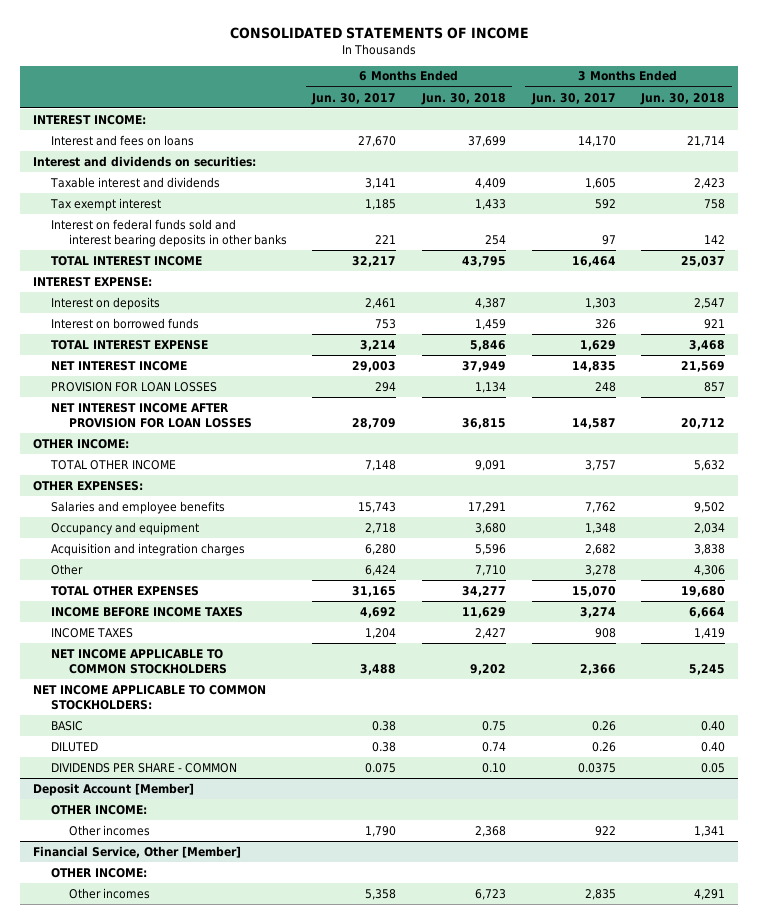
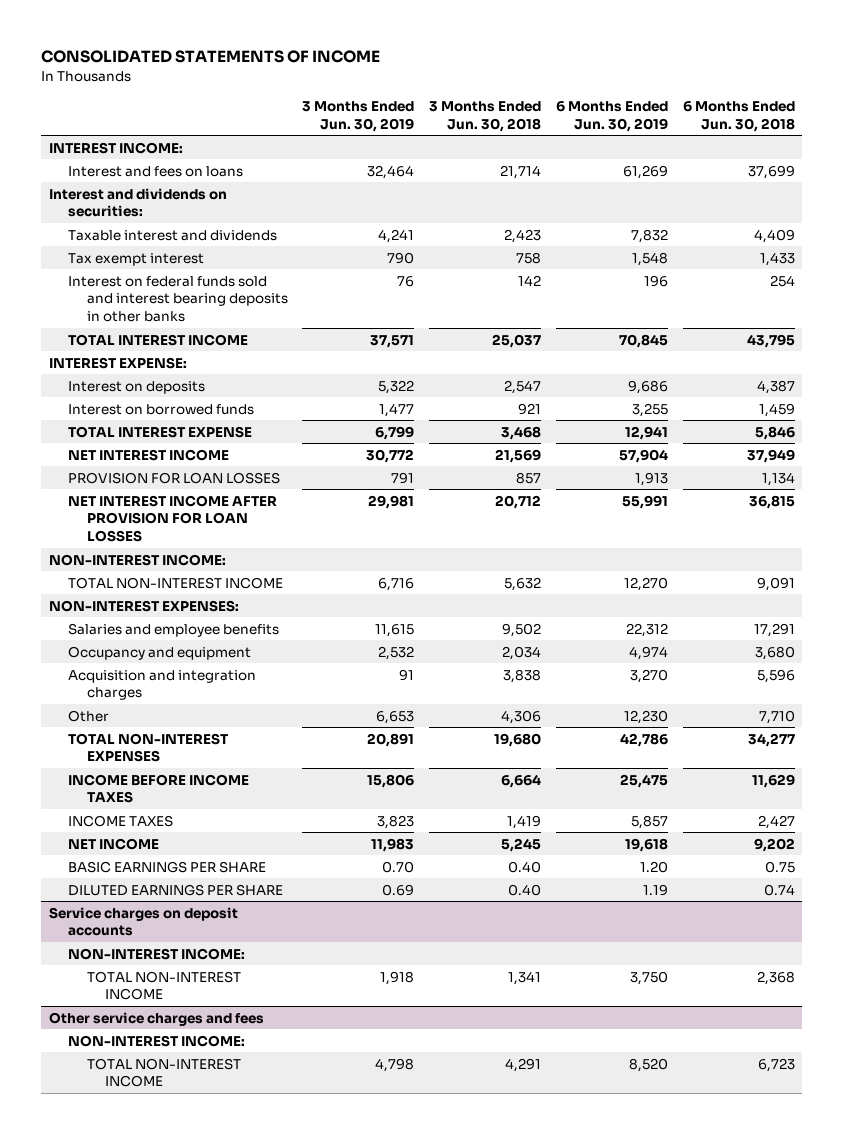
- | 6 Months Ended Jun. 30, 2017 | 6 Months Ended Jun. 30, 2018 | 3 Months Ended Jun. 30, 2017 | 3 Months Ended Jun. 30, 2018
+ | 3 Months Ended Jun. 30, 2019 | 3 Months Ended Jun. 30, 2018 | 6 Months Ended Jun. 30, 2019 | 6 Months Ended Jun. 30, 2018
- OTHER INCOME:
- TOTAL OTHER INCOME | 7,148 | 9,091 | 3,757 | 5,632
- OTHER EXPENSES:
+ NON-INTEREST INCOME:
+ TOTAL NON-INTEREST INCOME | 6,716 | 5,632 | 12,270 | 9,091
+ NON-INTEREST EXPENSES:
- TOTAL OTHER EXPENSES | 31,165 | 34,277 | 15,070 | 19,680
+ TOTAL NON-INTEREST EXPENSES | 20,891 | 19,680 | 42,786 | 34,277
- NET INCOME APPLICABLE TO COMMON STOCKHOLDERS | 3,488 | 9,202 | 2,366 | 5,245
- NET INCOME APPLICABLE TO COMMON STOCKHOLDERS:
- BASIC | 0.38 | 0.75 | 0.26 | 0.40
- DILUTED | 0.38 | 0.74 | 0.26 | 0.40
- DIVIDENDS PER SHARE - COMMON | 0.075 | 0.10 | 0.0375 | 0.05
- Deposit Account [Member]
- OTHER INCOME:
- Other incomes | 1,790 | 2,368 | 922 | 1,341
- Financial Service, Other [Member]
- OTHER INCOME:
- Other incomes | 5,358 | 6,723 | 2,835 | 4,291
+ NET INCOME | 11,983 | 5,245 | 19,618 | 9,202
+ BASIC EARNINGS PER SHARE | 0.70 | 0.40 | 1.20 | 0.75
+ DILUTED EARNINGS PER SHARE | 0.69 | 0.40 | 1.19 | 0.74
+ Service charges on deposit accounts
+ NON-INTEREST INCOME:
+ TOTAL NON-INTEREST INCOME | 1,918 | 1,341 | 3,750 | 2,368
+ Other service charges and fees
+ NON-INTEREST INCOME:
+ TOTAL NON-INTEREST INCOME | 4,798 | 4,291 | 8,520 | 6,723

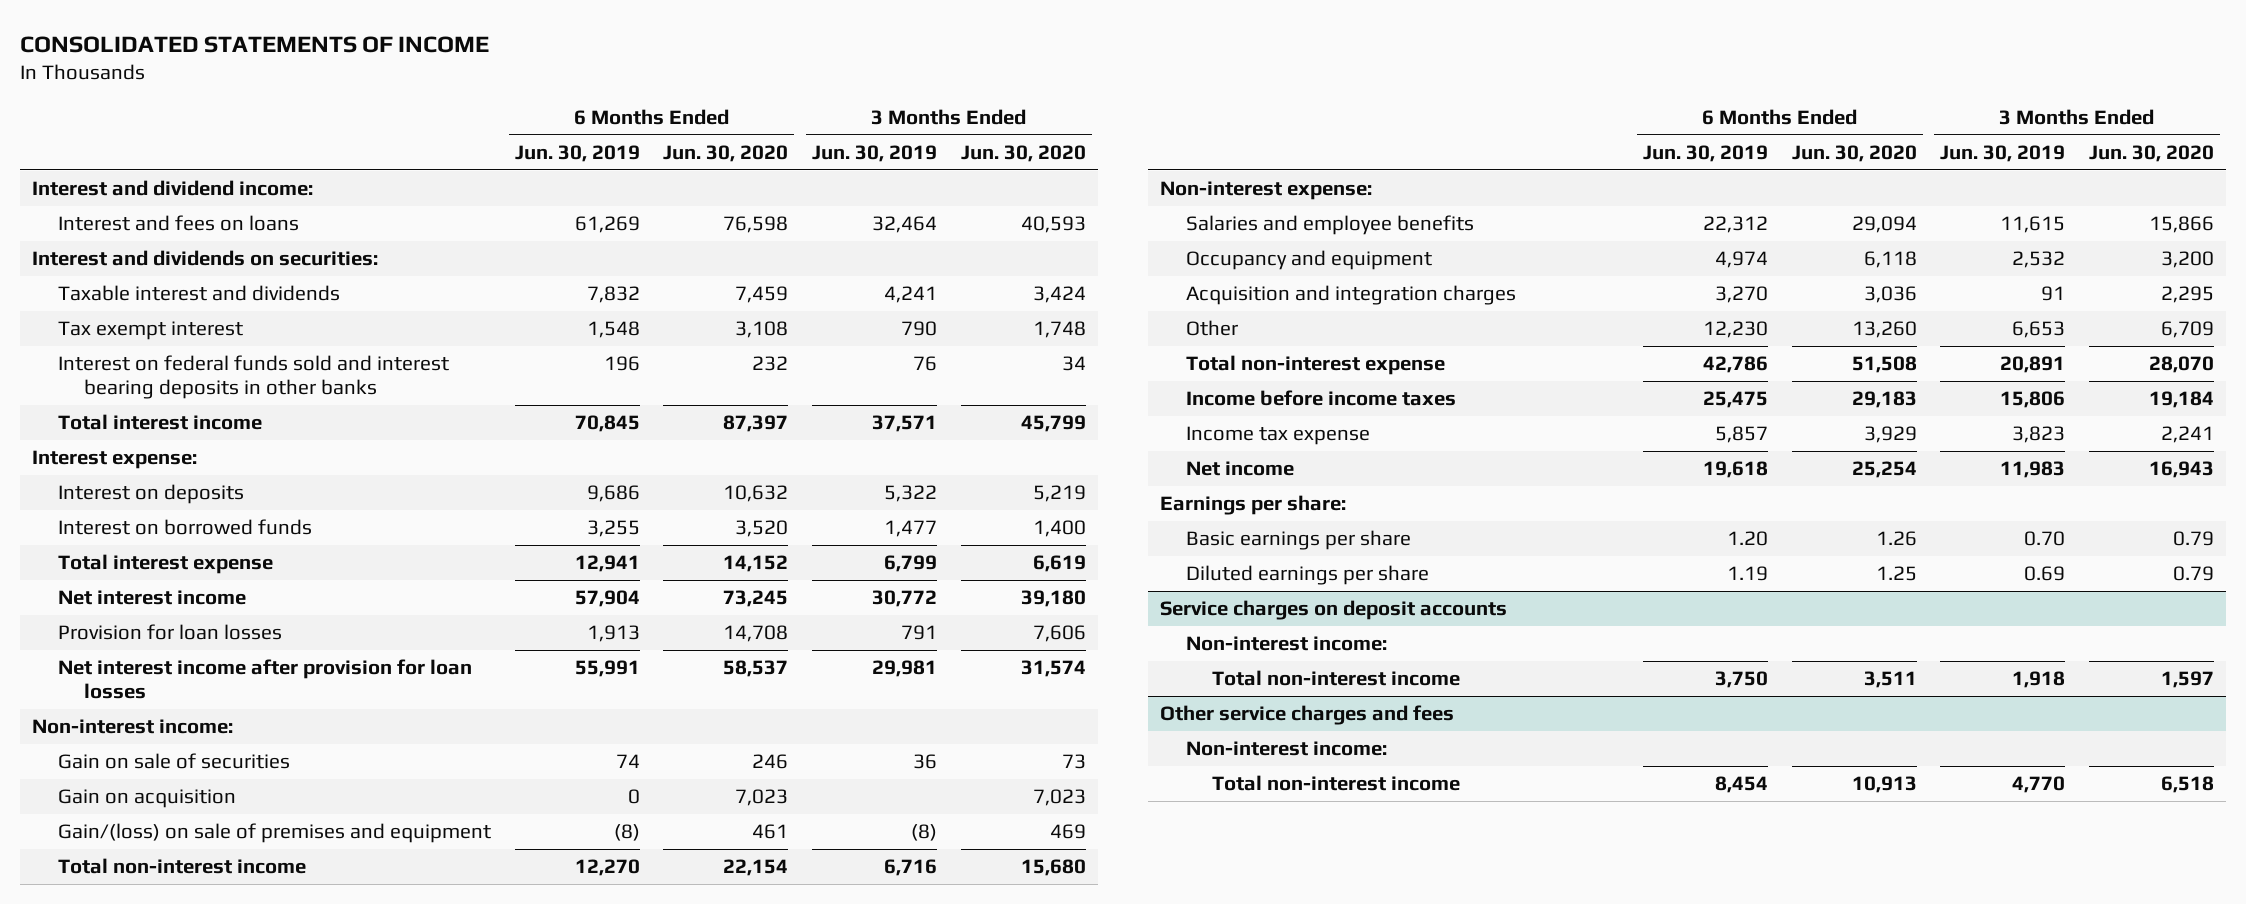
- | 3 Months Ended Jun. 30, 2019 | 3 Months Ended Jun. 30, 2018 | 6 Months Ended Jun. 30, 2019 | 6 Months Ended Jun. 30, 2018
+ | 6 Months Ended Jun. 30, 2019 | 6 Months Ended Jun. 30, 2020 | 3 Months Ended Jun. 30, 2019 | 3 Months Ended Jun. 30, 2020
- INTEREST INCOME:
+ Interest and dividend income:
- TOTAL INTEREST INCOME | 37,571 | 25,037 | 70,845 | 43,795
- INTEREST EXPENSE:
+ Total interest income | 70,845 | 87,397 | 37,571 | 45,799
+ Interest expense:
- TOTAL INTEREST EXPENSE | 6,799 | 3,468 | 12,941 | 5,846
- NET INTEREST INCOME | 30,772 | 21,569 | 57,904 | 37,949
- PROVISION FOR LOAN LOSSES | 791 | 857 | 1,913 | 1,134
- NET INTEREST INCOME AFTER PROVISION FOR LOAN LOSSES | 29,981 | 20,712 | 55,991 | 36,815
- NON-INTEREST INCOME:
- TOTAL NON-INTEREST INCOME | 6,716 | 5,632 | 12,270 | 9,091
- NON-INTEREST EXPENSES:
+ Total interest expense | 12,941 | 14,152 | 6,799 | 6,619
+ Net interest income | 57,904 | 73,245 | 30,772 | 39,180
+ Provision for loan losses | 1,913 | 14,708 | 791 | 7,606
+ Net interest income after provision for loan losses | 55,991 | 58,537 | 29,981 | 31,574
+ Non-interest income:
+ Gain on sale of securities | 74 | 246 | 36 | 73
+ Gain on acquisition | 0 | 7,023 | | 7,023
+ Gain/(loss) on sale of premises and equipment | (8) | 461 | (8) | 469
+ Total non-interest income | 12,270 | 22,154 | 6,716 | 15,680
+ Non-interest expense:
- TOTAL NON-INTEREST EXPENSES | 20,891 | 19,680 | 42,786 | 34,277
- INCOME BEFORE INCOME TAXES | 15,806 | 6,664 | 25,475 | 11,629
- INCOME TAXES | 3,823 | 1,419 | 5,857 | 2,427
- NET INCOME | 11,983 | 5,245 | 19,618 | 9,202
- BASIC EARNINGS PER SHARE | 0.70 | 0.40 | 1.20 | 0.75
- DILUTED EARNINGS PER SHARE | 0.69 | 0.40 | 1.19 | 0.74
+ Total non-interest expense | 42,786 | 51,508 | 20,891 | 28,070
+ Income before income taxes | 25,475 | 29,183 | 15,806 | 19,184
+ Income tax expense | 5,857 | 3,929 | 3,823 | 2,241
+ Net income | 19,618 | 25,254 | 11,983 | 16,943
+ Earnings per share:
+ Basic earnings per share | 1.20 | 1.26 | 0.70 | 0.79
+ Diluted earnings per share | 1.19 | 1.25 | 0.69 | 0.79
@ Service charges on deposit accounts
- NON-INTEREST INCOME:
- TOTAL NON-INTEREST INCOME | 1,918 | 1,341 | 3,750 | 2,368
+ Non-interest income:
+ Total non-interest income | 3,750 | 3,511 | 1,918 | 1,597
@ Other service charges and fees
- NON-INTEREST INCOME:
- TOTAL NON-INTEREST INCOME | 4,798 | 4,291 | 8,520 | 6,723
+ Non-interest income:
+ Total non-interest income | 8,454 | 10,913 | 4,770 | 6,518

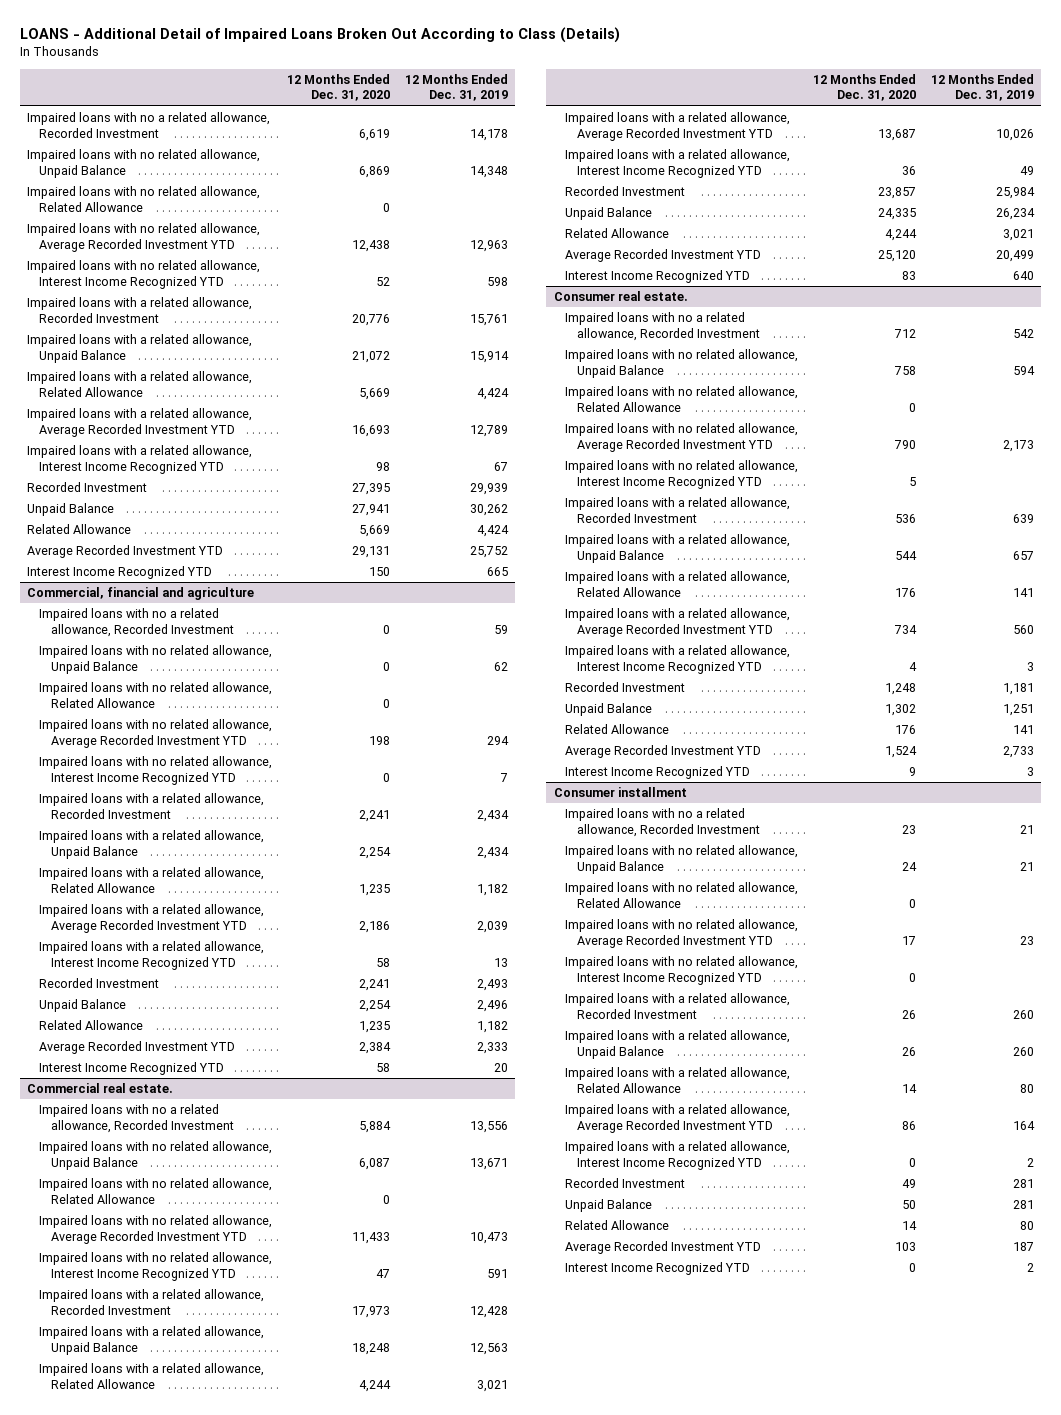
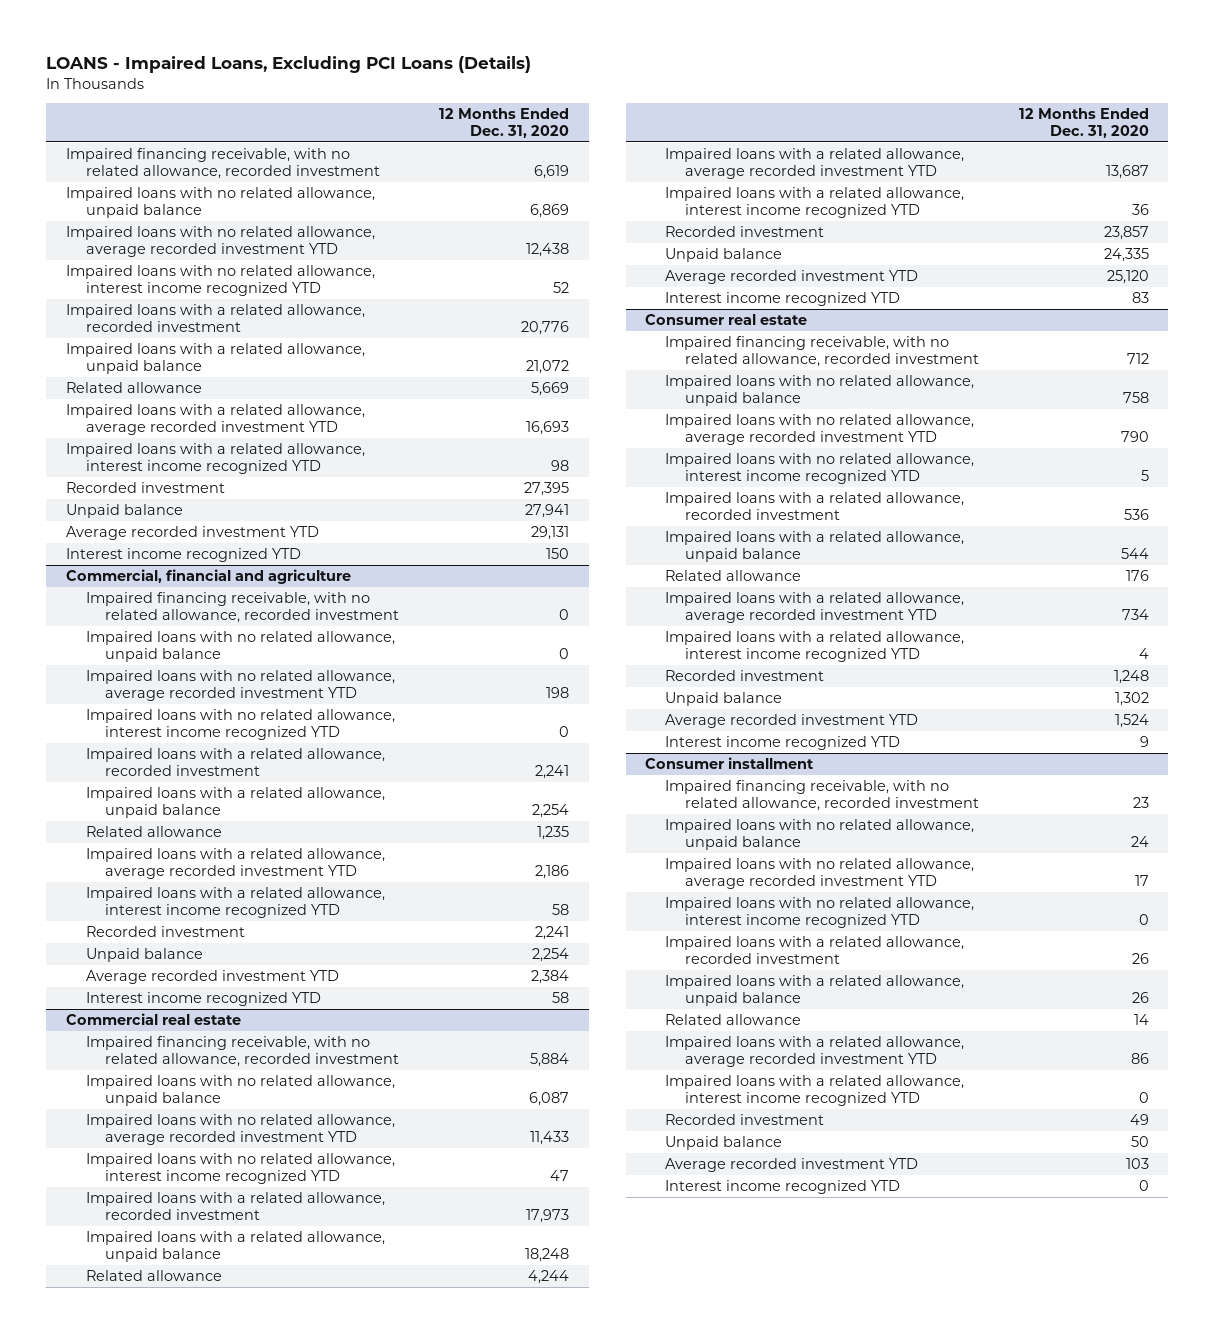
- LOANS - Additional Detail of Impaired Loans Broken Out According to Class (Details)
+ LOANS - Impaired Loans, Excluding PCI Loans (Details)
- | 12 Months Ended Dec. 31, 2020 | 12 Months Ended Dec. 31, 2019
+ | 12 Months Ended Dec. 31, 2020
- Impaired loans with no a related allowance, Recorded Investment | 6,619 | 14,178
- Impaired loans with no related allowance, Unpaid Balance | 6,869 | 14,348
- Impaired loans with no related allowance, Related Allowance | 0 |
- Impaired loans with no related allowance, Average Recorded Investment YTD | 12,438 | 12,963
- Impaired loans with no related allowance, Interest Income Recognized YTD | 52 | 598
- Impaired loans with a related allowance, Recorded Investment | 20,776 | 15,761
- Impaired loans with a related allowance, Unpaid Balance | 21,072 | 15,914
- Impaired loans with a related allowance, Related Allowance | 5,669 | 4,424
- Impaired loans with a related allowance, Average Recorded Investment YTD | 16,693 | 12,789
- Impaired loans with a related allowance, Interest Income Recognized YTD | 98 | 67
- Recorded Investment | 27,395 | 29,939
- Unpaid Balance | 27,941 | 30,262
- Related Allowance | 5,669 | 4,424
- Average Recorded Investment YTD | 29,131 | 25,752
- Interest Income Recognized YTD | 150 | 665
+ Impaired financing receivable, with no related allowance, recorded investment | 6,619
+ Impaired loans with no related allowance, unpaid balance | 6,869
+ Impaired loans with no related allowance, average recorded investment YTD | 12,438
+ Impaired loans with no related allowance, interest income recognized YTD | 52
+ Impaired loans with a related allowance, recorded investment | 20,776
+ Impaired loans with a related allowance, unpaid balance | 21,072
+ Related allowance | 5,669
+ Impaired loans with a related allowance, average recorded investment YTD | 16,693
+ Impaired loans with a related allowance, interest income recognized YTD | 98
+ Recorded investment | 27,395
+ Unpaid balance | 27,941
+ Average recorded investment YTD | 29,131
+ Interest income recognized YTD | 150
@ Commercial, financial and agriculture
- Impaired loans with no a related allowance, Recorded Investment | 0 | 59
- Impaired loans with no related allowance, Unpaid Balance | 0 | 62
- Impaired loans with no related allowance, Related Allowance | 0 |
- Impaired loans with no related allowance, Average Recorded Investment YTD | 198 | 294
- Impaired loans with no related allowance, Interest Income Recognized YTD | 0 | 7
- Impaired loans with a related allowance, Recorded Investment | 2,241 | 2,434
- Impaired loans with a related allowance, Unpaid Balance | 2,254 | 2,434
- Impaired loans with a related allowance, Related Allowance | 1,235 | 1,182
- Impaired loans with a related allowance, Average Recorded Investment YTD | 2,186 | 2,039
- Impaired loans with a related allowance, Interest Income Recognized YTD | 58 | 13
- Recorded Investment | 2,241 | 2,493
- Unpaid Balance | 2,254 | 2,496
- Related Allowance | 1,235 | 1,182
- Average Recorded Investment YTD | 2,384 | 2,333
- Interest Income Recognized YTD | 58 | 20
- Commercial real estate.
- Impaired loans with no a related allowance, Recorded Investment | 5,884 | 13,556
- Impaired loans with no related allowance, Unpaid Balance | 6,087 | 13,671
- Impaired loans with no related allowance, Related Allowance | 0 |
- Impaired loans with no related allowance, Average Recorded Investment YTD | 11,433 | 10,473
- Impaired loans with no related allowance, Interest Income Recognized YTD | 47 | 591
- Impaired loans with a related allowance, Recorded Investment | 17,973 | 12,428
- Impaired loans with a related allowance, Unpaid Balance | 18,248 | 12,563
- Impaired loans with a related allowance, Related Allowance | 4,244 | 3,021
- Impaired loans with a related allowance, Average Recorded Investment YTD | 13,687 | 10,026
- Impaired loans with a related allowance, Interest Income Recognized YTD | 36 | 49
- Recorded Investment | 23,857 | 25,984
- Unpaid Balance | 24,335 | 26,234
- Related Allowance | 4,244 | 3,021
- Average Recorded Investment YTD | 25,120 | 20,499
- Interest Income Recognized YTD | 83 | 640
- Consumer real estate.
- Impaired loans with no a related allowance, Recorded Investment | 712 | 542
- Impaired loans with no related allowance, Unpaid Balance | 758 | 594
- Impaired loans with no related allowance, Related Allowance | 0 |
- Impaired loans with no related allowance, Average Recorded Investment YTD | 790 | 2,173
- Impaired loans with no related allowance, Interest Income Recognized YTD | 5 |
- Impaired loans with a related allowance, Recorded Investment | 536 | 639
- Impaired loans with a related allowance, Unpaid Balance | 544 | 657
- Impaired loans with a related allowance, Related Allowance | 176 | 141
- Impaired loans with a related allowance, Average Recorded Investment YTD | 734 | 560
- Impaired loans with a related allowance, Interest Income Recognized YTD | 4 | 3
- Recorded Investment | 1,248 | 1,181
- Unpaid Balance | 1,302 | 1,251
- Related Allowance | 176 | 141
- Average Recorded Investment YTD | 1,524 | 2,733
- Interest Income Recognized YTD | 9 | 3
@ Commercial, financial and agriculture
+ Impaired financing receivable, with no related allowance, recorded investment | 0
+ Impaired loans with no related allowance, unpaid balance | 0
+ Impaired loans with no related allowance, average recorded investment YTD | 198
+ Impaired loans with no related allowance, interest income recognized YTD | 0
+ Impaired loans with a related allowance, recorded investment | 2,241
+ Impaired loans with a related allowance, unpaid balance | 2,254
+ Related allowance | 1,235
+ Impaired loans with a related allowance, average recorded investment YTD | 2,186
+ Impaired loans with a related allowance, interest income recognized YTD | 58
+ Recorded investment | 2,241
+ Unpaid balance | 2,254
+ Average recorded investment YTD | 2,384
+ Interest income recognized YTD | 58
+ Commercial real estate
+ Impaired financing receivable, with no related allowance, recorded investment | 5,884
+ Impaired loans with no related allowance, unpaid balance | 6,087
+ Impaired loans with no related allowance, average recorded investment YTD | 11,433
+ Impaired loans with no related allowance, interest income recognized YTD | 47
+ Impaired loans with a related allowance, recorded investment | 17,973
+ Impaired loans with a related allowance, unpaid balance | 18,248
+ Related allowance | 4,244
+ Impaired loans with a related allowance, average recorded investment YTD | 13,687
+ Impaired loans with a related allowance, interest income recognized YTD | 36
+ Recorded investment | 23,857
+ Unpaid balance | 24,335
+ Average recorded investment YTD | 25,120
+ Interest income recognized YTD | 83
+ Consumer real estate
+ Impaired financing receivable, with no related allowance, recorded investment | 712
+ Impaired loans with no related allowance, unpaid balance | 758
+ Impaired loans with no related allowance, average recorded investment YTD | 790
+ Impaired loans with no related allowance, interest income recognized YTD | 5
+ Impaired loans with a related allowance, recorded investment | 536
+ Impaired loans with a related allowance, unpaid balance | 544
+ Related allowance | 176
+ Impaired loans with a related allowance, average recorded investment YTD | 734
+ Impaired loans with a related allowance, interest income recognized YTD | 4
+ Recorded investment | 1,248
+ Unpaid balance | 1,302
+ Average recorded investment YTD | 1,524
+ Interest income recognized YTD | 9
@ Consumer installment
- Impaired loans with no a related allowance, Recorded Investment | 23 | 21
- Impaired loans with no related allowance, Unpaid Balance | 24 | 21
- Impaired loans with no related allowance, Related Allowance | 0 |
- Impaired loans with no related allowance, Average Recorded Investment YTD | 17 | 23
- Impaired loans with no related allowance, Interest Income Recognized YTD | 0 |
- Impaired loans with a related allowance, Recorded Investment | 26 | 260
- Impaired loans with a related allowance, Unpaid Balance | 26 | 260
- Impaired loans with a related allowance, Related Allowance | 14 | 80
- Impaired loans with a related allowance, Average Recorded Investment YTD | 86 | 164
- Impaired loans with a related allowance, Interest Income Recognized YTD | 0 | 2
- Recorded Investment | 49 | 281
- Unpaid Balance | 50 | 281
- Related Allowance | 14 | 80
- Average Recorded Investment YTD | 103 | 187
- Interest Income Recognized YTD | 0 | 2
+ Impaired financing receivable, with no related allowance, recorded investment | 23
+ Impaired loans with no related allowance, unpaid balance | 24
+ Impaired loans with no related allowance, average recorded investment YTD | 17
+ Impaired loans with no related allowance, interest income recognized YTD | 0
+ Impaired loans with a related allowance, recorded investment | 26
+ Impaired loans with a related allowance, unpaid balance | 26
+ Related allowance | 14
+ Impaired loans with a related allowance, average recorded investment YTD | 86
+ Impaired loans with a related allowance, interest income recognized YTD | 0
+ Recorded investment | 49
+ Unpaid balance | 50
+ Average recorded investment YTD | 103
+ Interest income recognized YTD | 0

